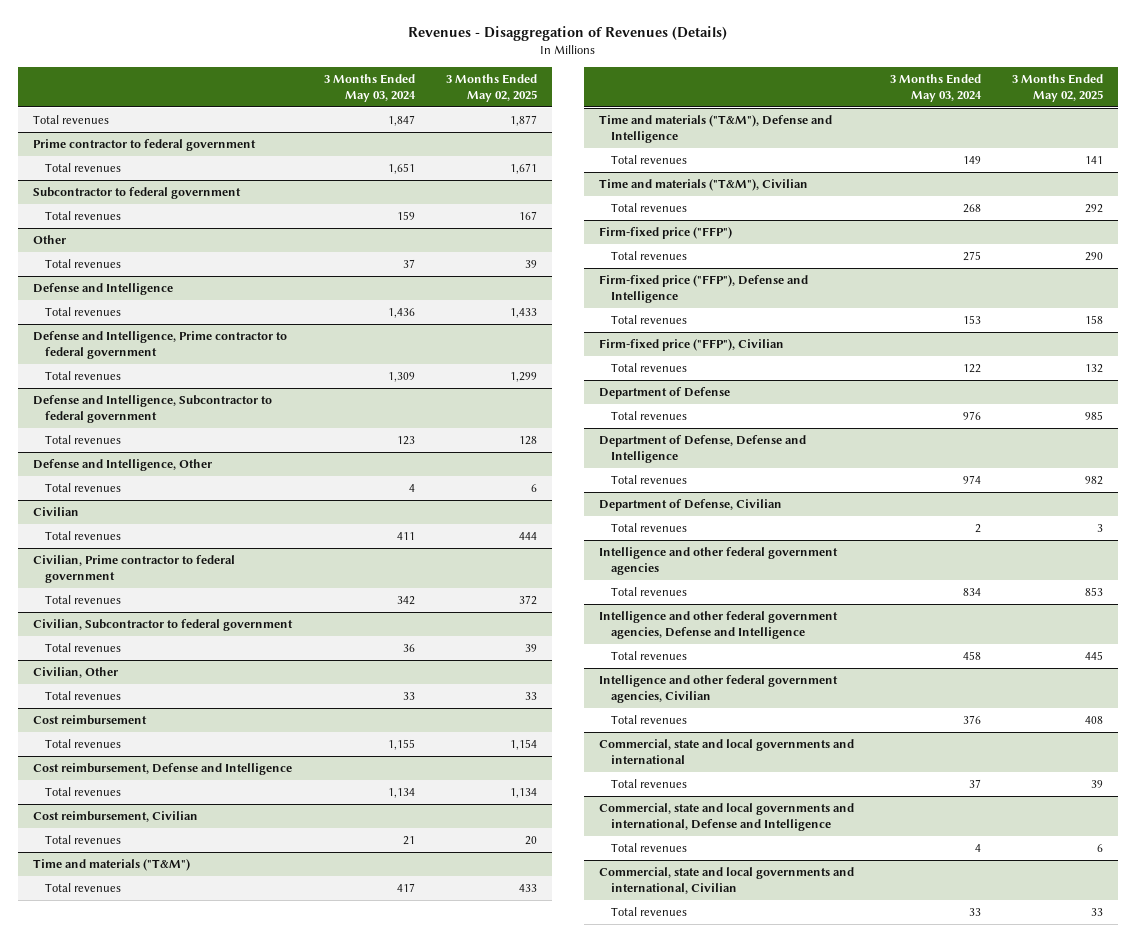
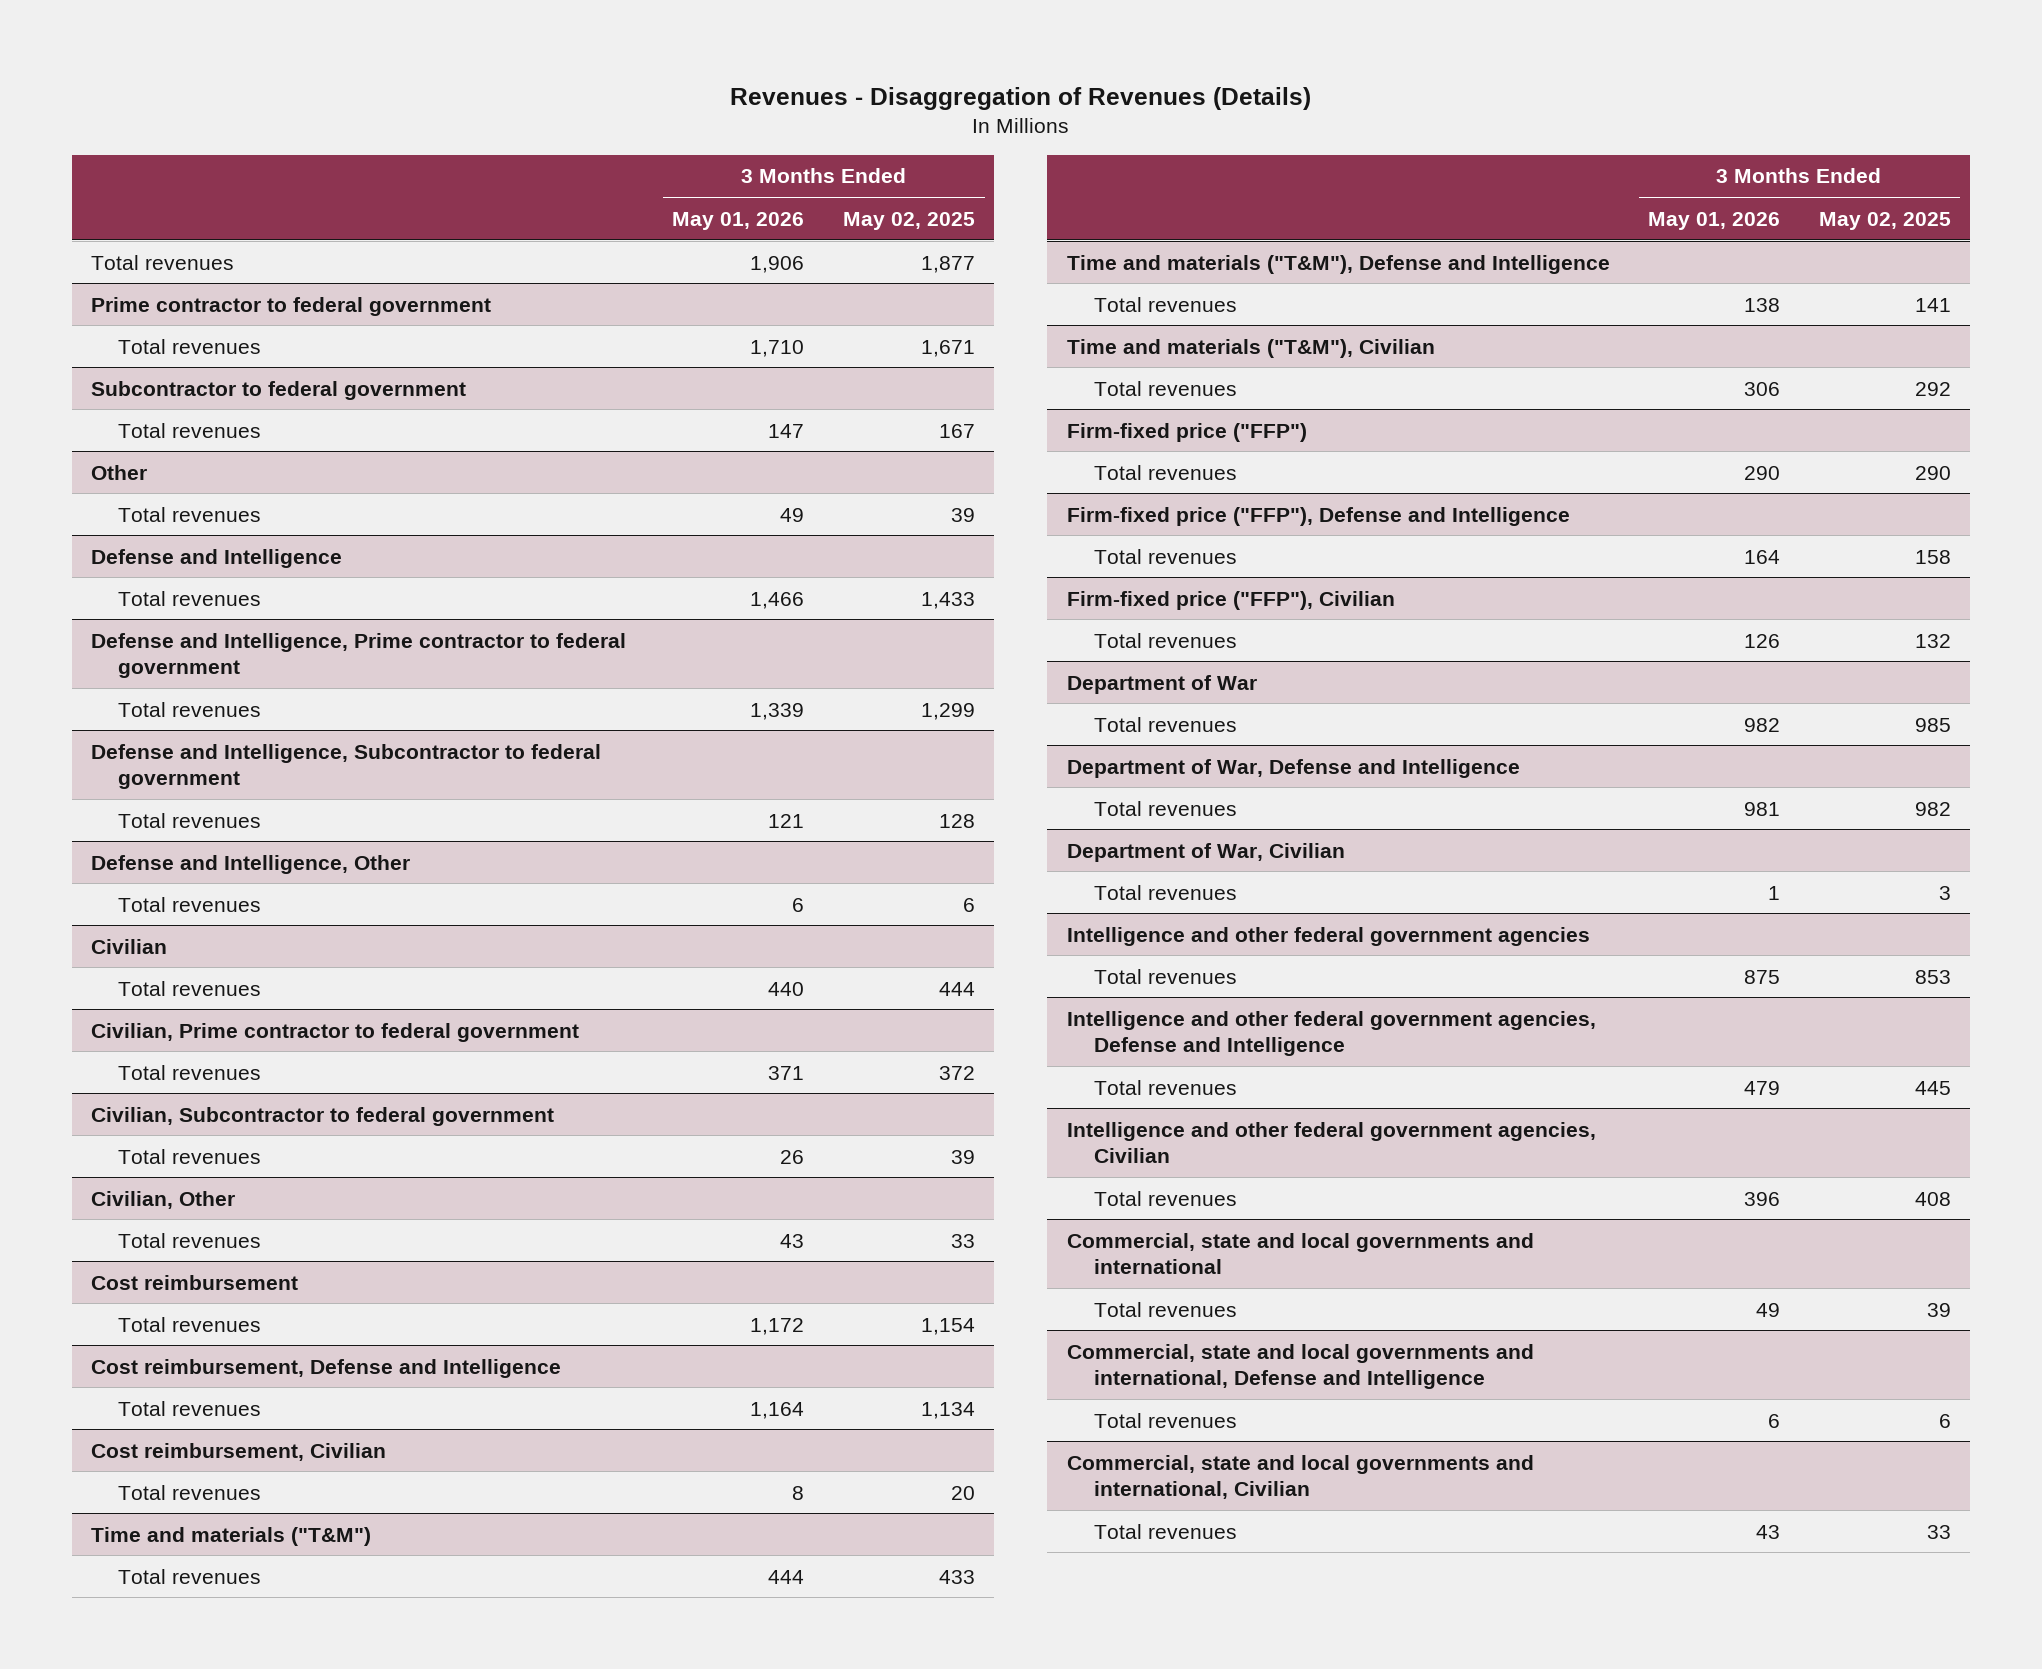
- | 3 Months Ended May 03, 2024 | 3 Months Ended May 02, 2025
+ | 3 Months Ended May 01, 2026 | 3 Months Ended May 02, 2025
- Department of Defense
+ Department of War
- Department of Defense, Defense and Intelligence
+ Department of War, Defense and Intelligence
- Department of Defense, Civilian
+ Department of War, Civilian

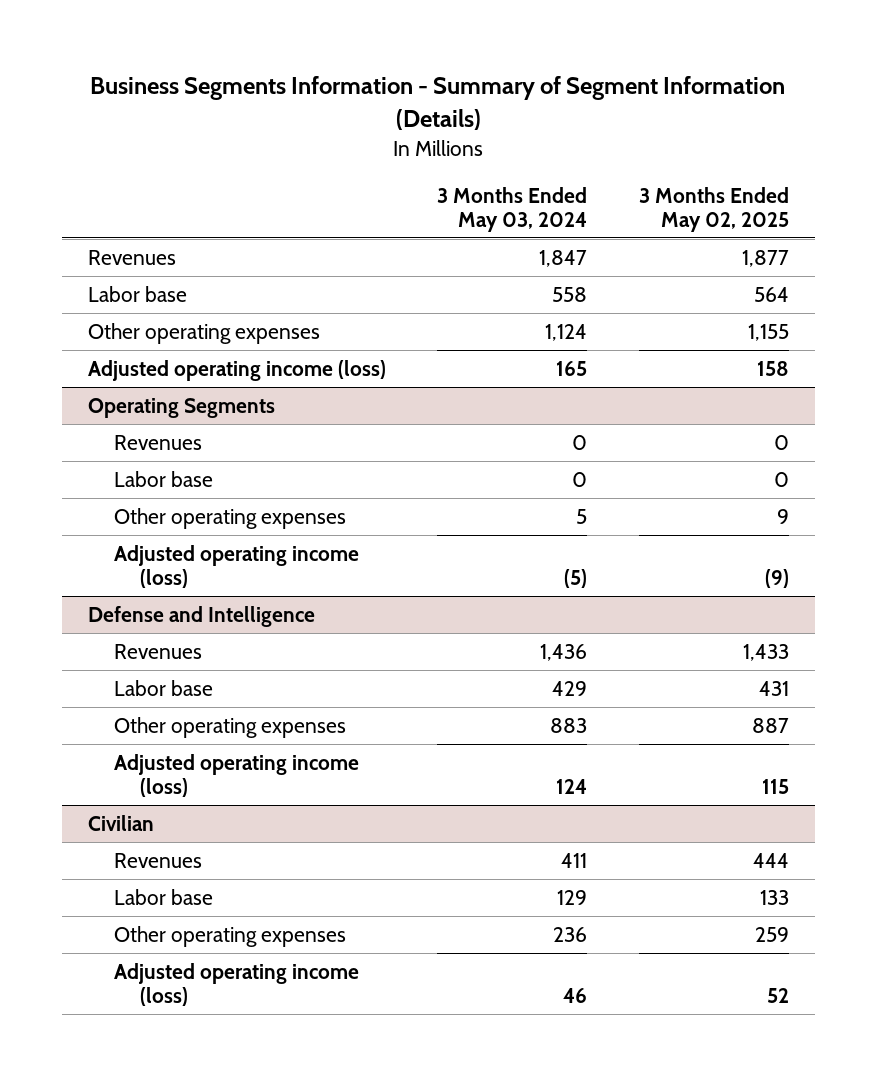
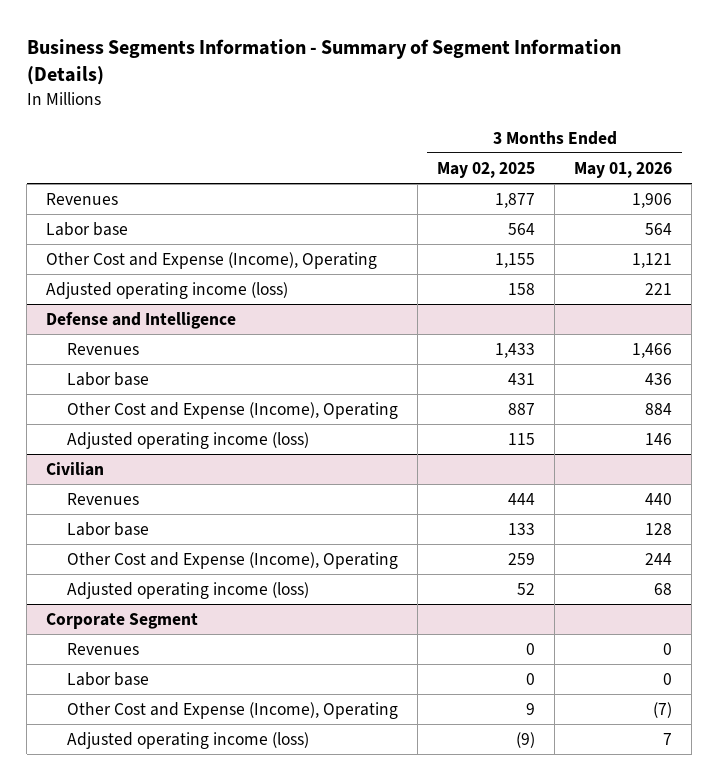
- | 3 Months Ended May 03, 2024 | 3 Months Ended May 02, 2025
+ | 3 Months Ended May 02, 2025 | 3 Months Ended May 01, 2026
- Other operating expenses | 1,124 | 1,155
+ Other Cost and Expense (Income), Operating | 1,155 | 1,121
- Operating Segments
- Revenues | 0 | 0
- Labor base | 0 | 0
- Other operating expenses | 5 | 9
- Adjusted operating income (loss) | (5) | (9)
@ Defense and Intelligence
- Other operating expenses | 883 | 887
+ Other Cost and Expense (Income), Operating | 887 | 884
@ Civilian
- Other operating expenses | 236 | 259
+ Other Cost and Expense (Income), Operating | 259 | 244
+ Corporate Segment
+ Revenues | 0 | 0
+ Labor base | 0 | 0
+ Other Cost and Expense (Income), Operating | 9 | (7)
+ Adjusted operating income (loss) | (9) | 7

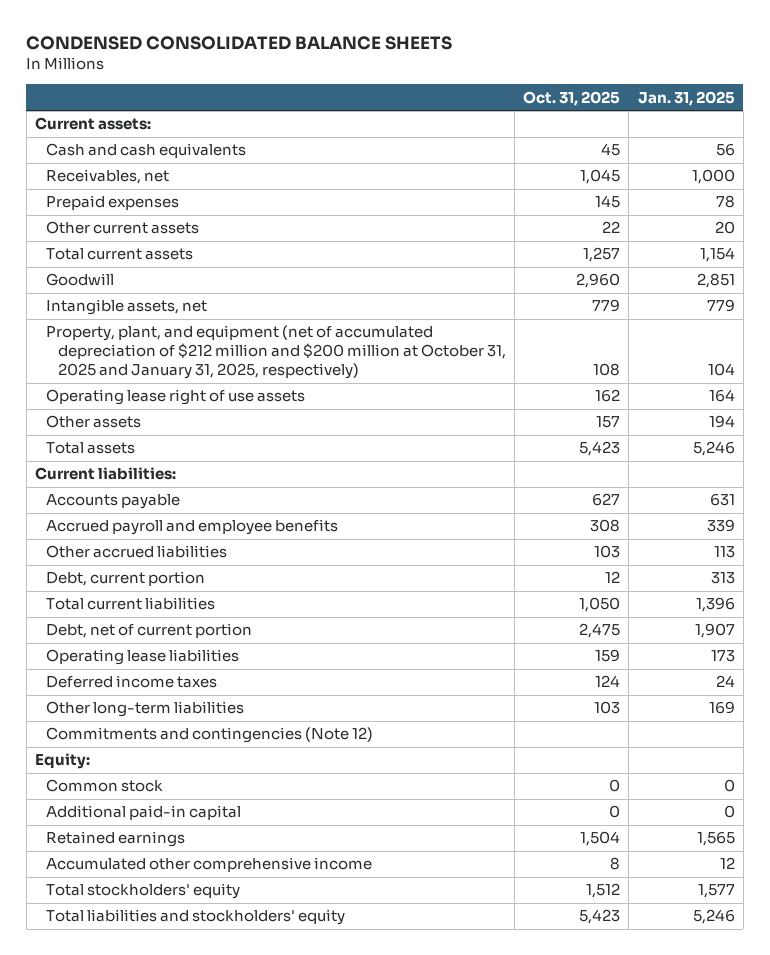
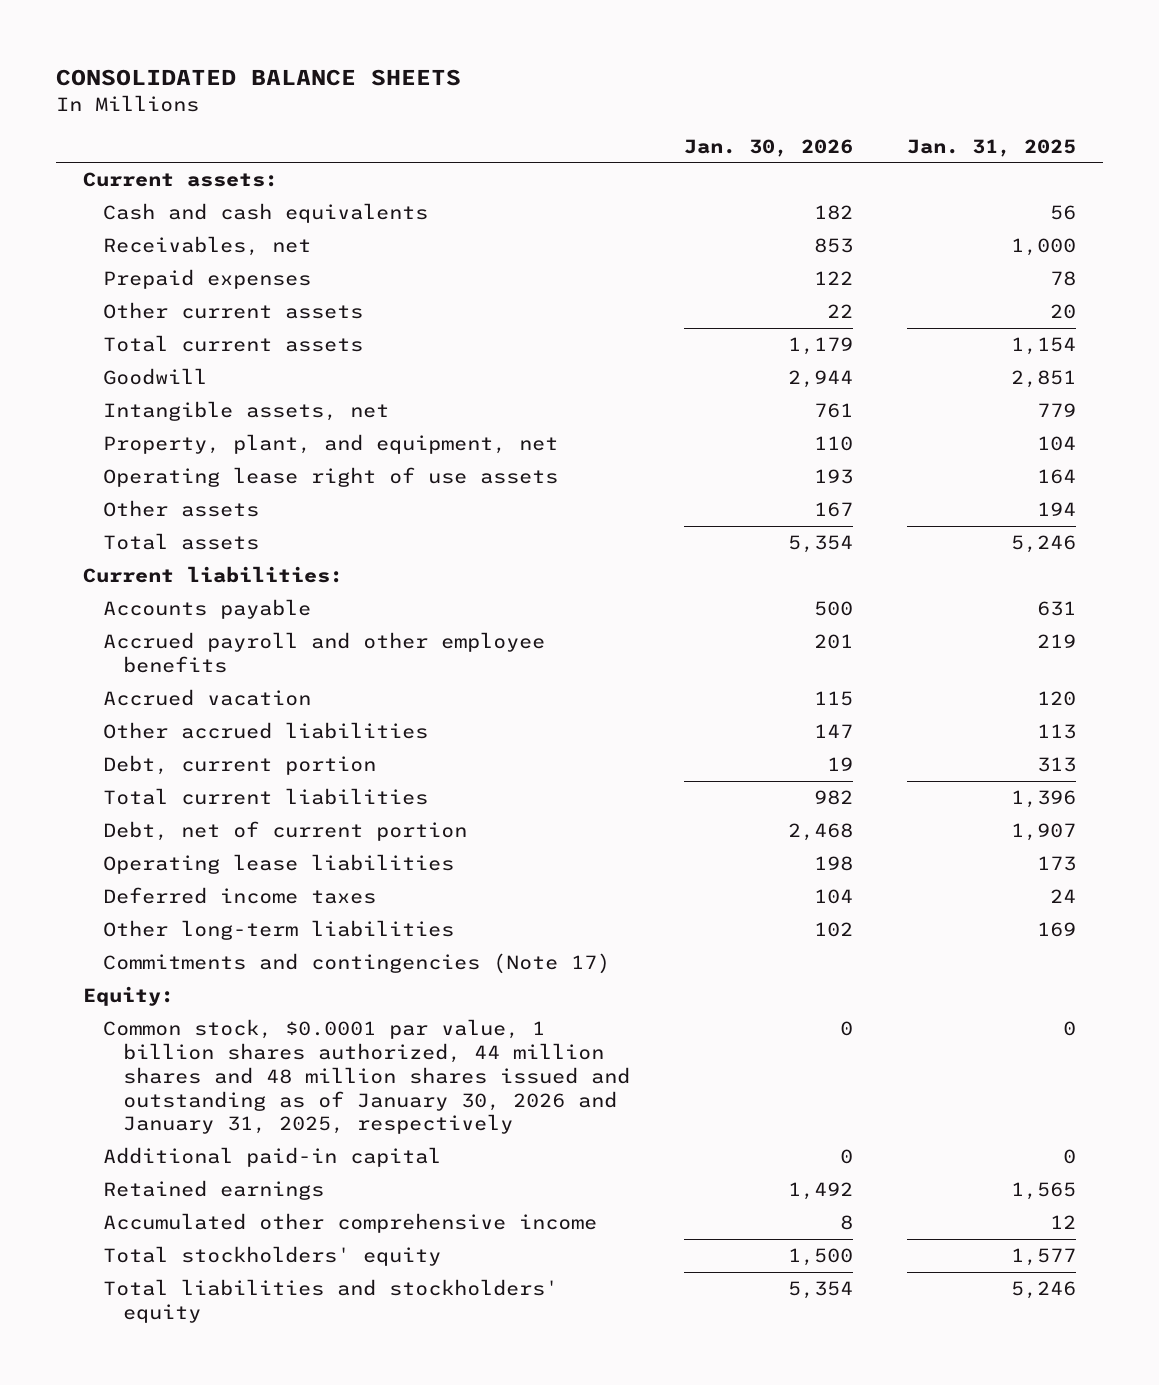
- CONDENSED CONSOLIDATED BALANCE SHEETS
+ CONSOLIDATED BALANCE SHEETS
- | Oct. 31, 2025 | Jan. 31, 2025
+ | Jan. 30, 2026 | Jan. 31, 2025
- Property, plant, and equipment (net of accumulated depreciation of $212 million and $200 million at October 31, 2025 and January 31, 2025, respectively) | 108 | 104
+ Property, plant, and equipment, net | 110 | 104
- Accrued payroll and employee benefits | 308 | 339
+ Accrued payroll and other employee benefits | 201 | 219
+ Accrued vacation | 115 | 120
- Commitments and contingencies (Note 12)
+ Commitments and contingencies (Note 17)
- Common stock | 0 | 0
+ Common stock, $0.0001 par value, 1 billion shares authorized, 44 million shares and 48 million shares issued and outstanding as of January 30, 2026 and January 31, 2025, respectively | 0 | 0

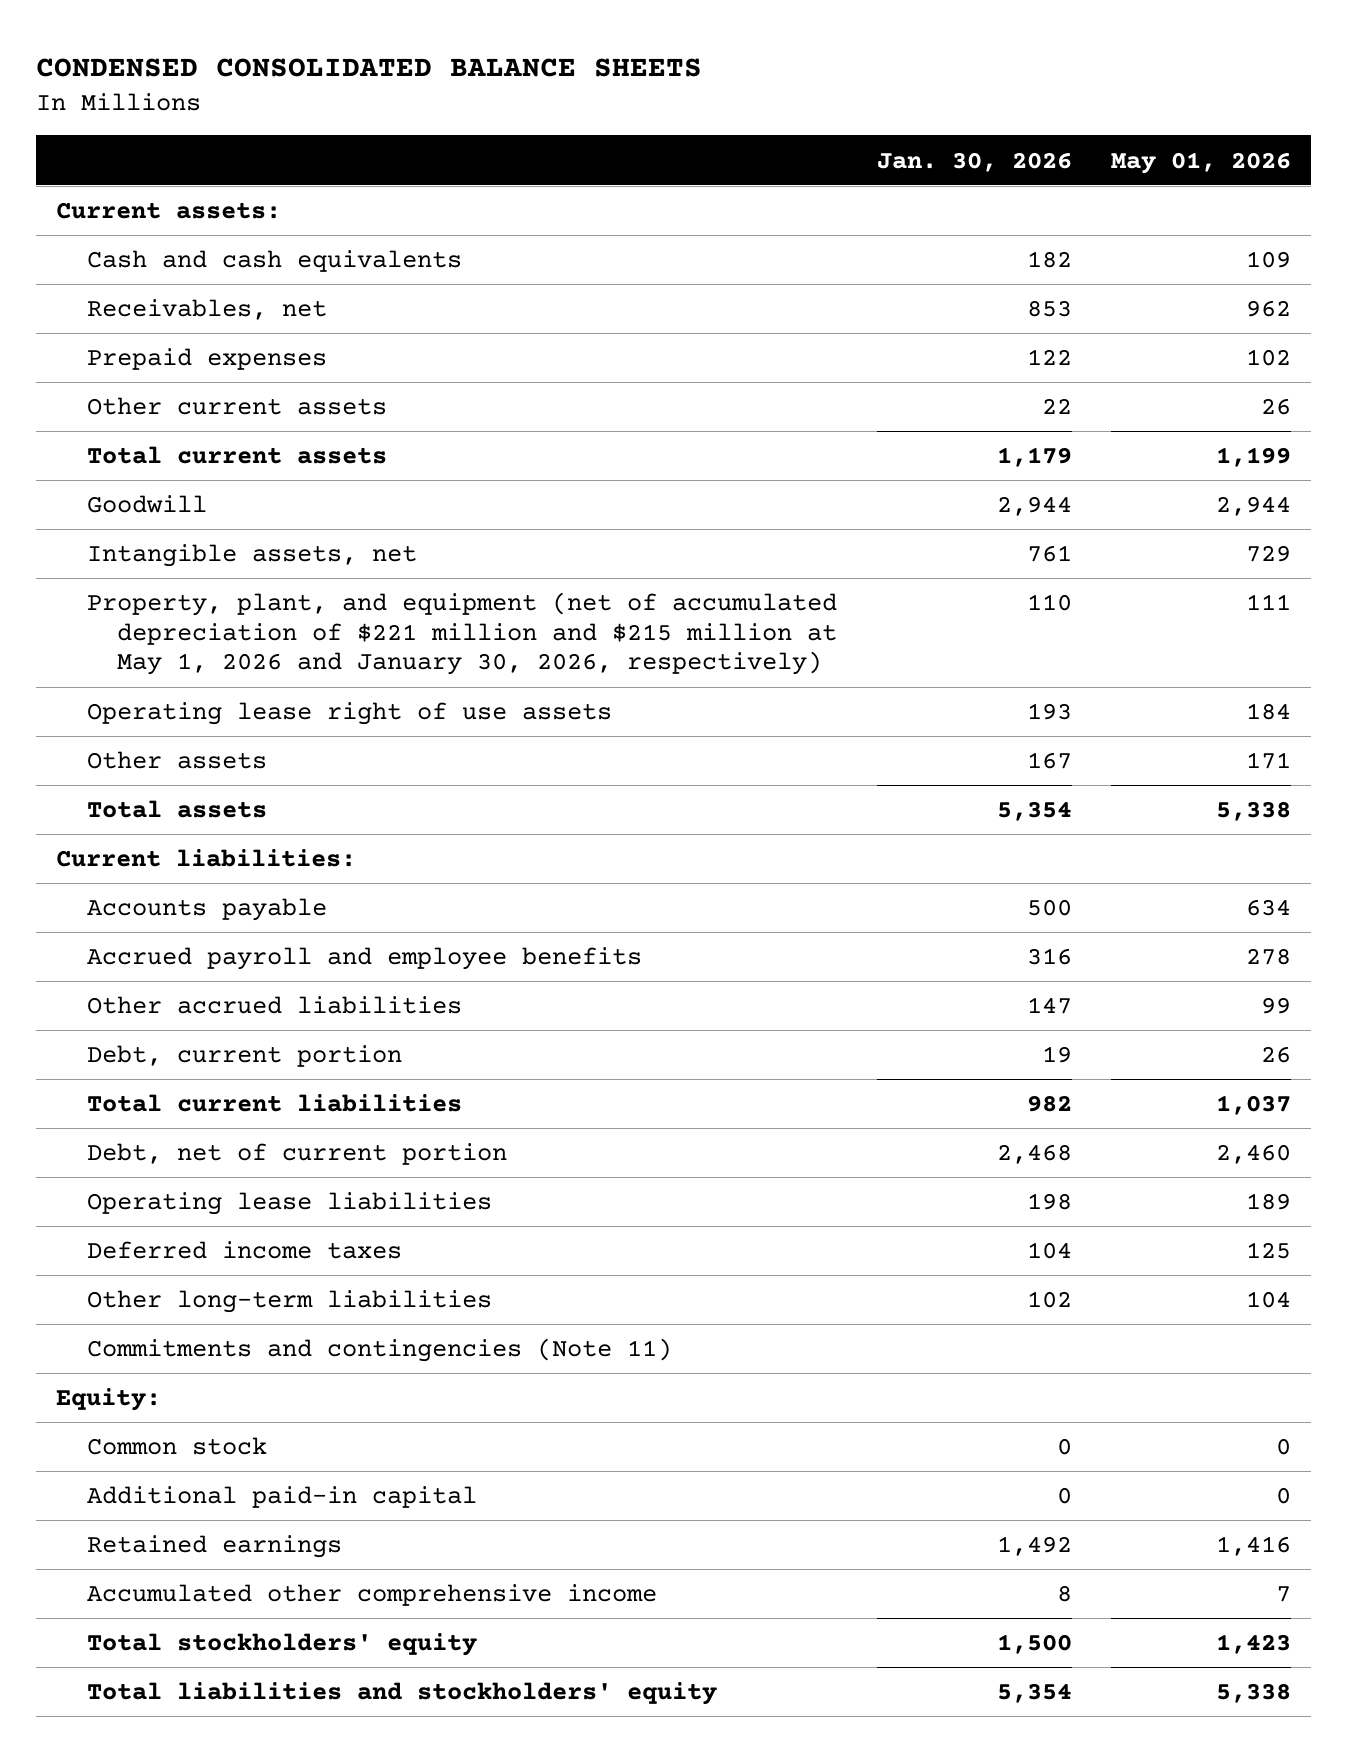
- CONSOLIDATED BALANCE SHEETS
+ CONDENSED CONSOLIDATED BALANCE SHEETS
- | Jan. 30, 2026 | Jan. 31, 2025
+ | Jan. 30, 2026 | May 01, 2026
- Property, plant, and equipment, net | 110 | 104
+ Property, plant, and equipment (net of accumulated depreciation of $221 million and $215 million at May 1, 2026 and January 30, 2026, respectively) | 110 | 111
- Accrued payroll and other employee benefits | 201 | 219
- Accrued vacation | 115 | 120
+ Accrued payroll and employee benefits | 316 | 278
- Commitments and contingencies (Note 17)
+ Commitments and contingencies (Note 11)
- Common stock, $0.0001 par value, 1 billion shares authorized, 44 million shares and 48 million shares issued and outstanding as of January 30, 2026 and January 31, 2025, respectively | 0 | 0
+ Common stock | 0 | 0

